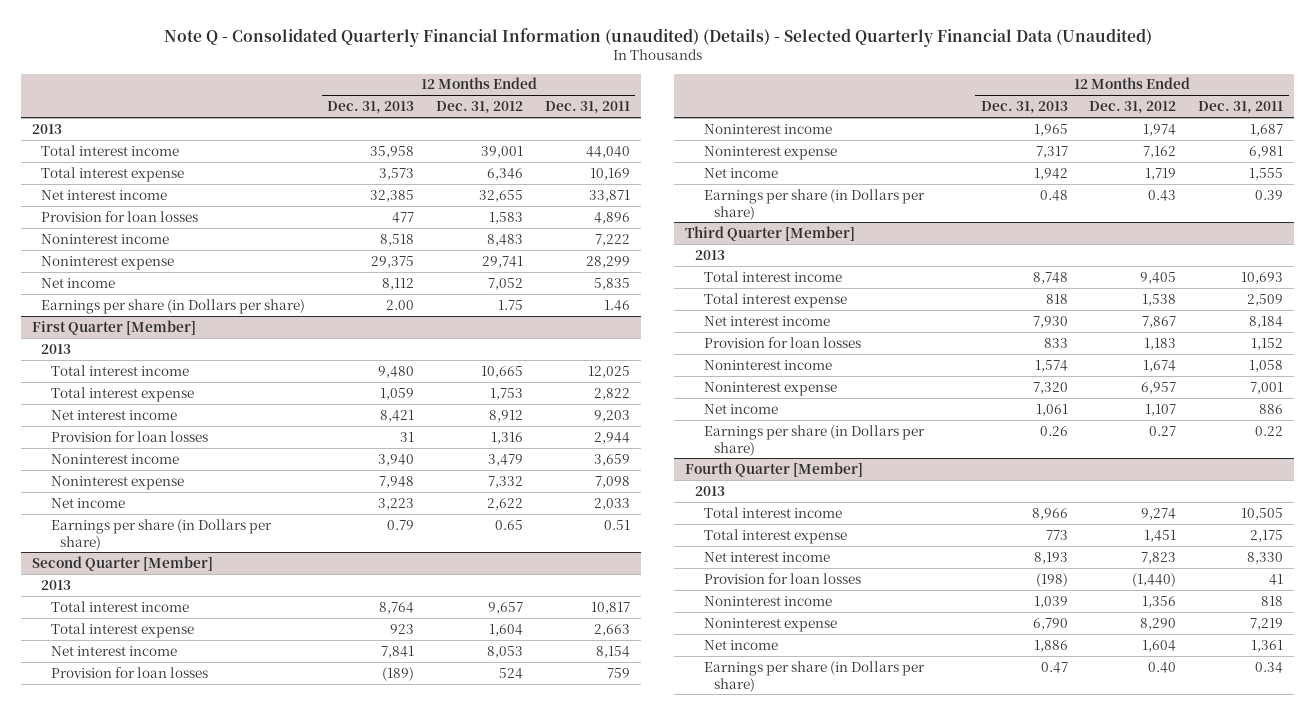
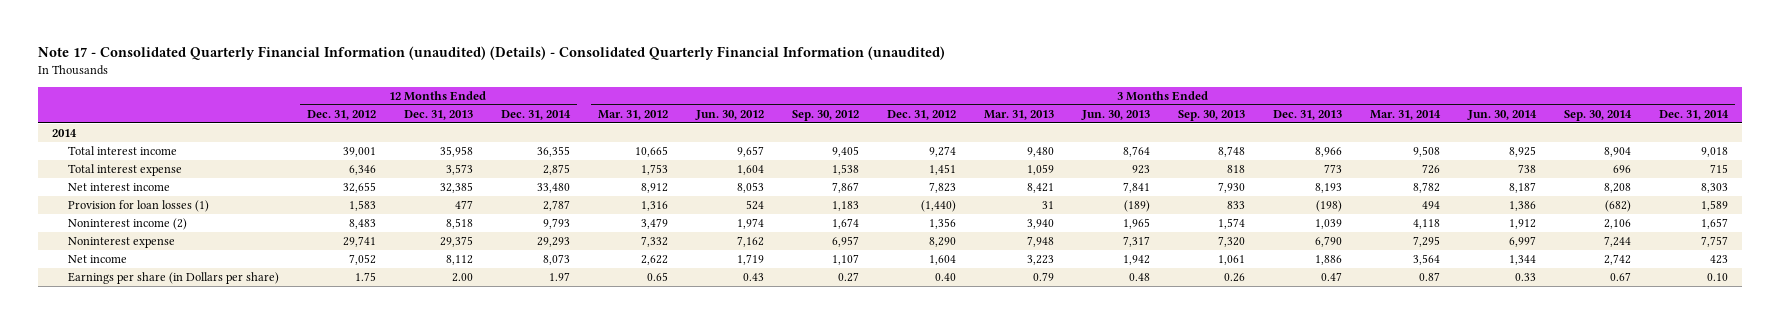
- Note Q - Consolidated Quarterly Financial Information (unaudited) (Details) - Selected Quarterly Financial Data (Unaudited)
+ Note 17 - Consolidated Quarterly Financial Information (unaudited) (Details) - Consolidated Quarterly Financial Information (unaudited)
- | 12 Months Ended Dec. 31, 2013 | 12 Months Ended Dec. 31, 2012 | 12 Months Ended Dec. 31, 2011
+ | 12 Months Ended Dec. 31, 2012 | 12 Months Ended Dec. 31, 2013 | 12 Months Ended Dec. 31, 2014 | 3 Months Ended Mar. 31, 2012 | 3 Months Ended Jun. 30, 2012 | 3 Months Ended Sep. 30, 2012 | 3 Months Ended Dec. 31, 2012 | 3 Months Ended Mar. 31, 2013 | 3 Months Ended Jun. 30, 2013 | 3 Months Ended Sep. 30, 2013 | 3 Months Ended Dec. 31, 2013 | 3 Months Ended Mar. 31, 2014 | 3 Months Ended Jun. 30, 2014 | 3 Months Ended Sep. 30, 2014 | 3 Months Ended Dec. 31, 2014
- 2013
+ 2014
- Provision for loan losses | 477 | 1,583 | 4,896
- Noninterest income | 8,518 | 8,483 | 7,222
+ Provision for loan losses (1) | 1,583 | 477 | 2,787 | 1,316 | 524 | 1,183 | (1,440) | 31 | (189) | 833 | (198) | 494 | 1,386 | (682) | 1,589
+ Noninterest income (2) | 8,483 | 8,518 | 9,793 | 3,479 | 1,974 | 1,674 | 1,356 | 3,940 | 1,965 | 1,574 | 1,039 | 4,118 | 1,912 | 2,106 | 1,657
- First Quarter [Member]
- 2013
- Total interest income | 9,480 | 10,665 | 12,025
- Total interest expense | 1,059 | 1,753 | 2,822
- Net interest income | 8,421 | 8,912 | 9,203
- Provision for loan losses | 31 | 1,316 | 2,944
- Noninterest income | 3,940 | 3,479 | 3,659
- Noninterest expense | 7,948 | 7,332 | 7,098
- Net income | 3,223 | 2,622 | 2,033
- Earnings per share (in Dollars per share) | 0.79 | 0.65 | 0.51
- Second Quarter [Member]
- 2013
- Total interest income | 8,764 | 9,657 | 10,817
- Total interest expense | 923 | 1,604 | 2,663
- Net interest income | 7,841 | 8,053 | 8,154
- Provision for loan losses | (189) | 524 | 759
- Noninterest income | 1,965 | 1,974 | 1,687
- Noninterest expense | 7,317 | 7,162 | 6,981
- Net income | 1,942 | 1,719 | 1,555
- Earnings per share (in Dollars per share) | 0.48 | 0.43 | 0.39
- Third Quarter [Member]
- 2013
- Total interest income | 8,748 | 9,405 | 10,693
- Total interest expense | 818 | 1,538 | 2,509
- Net interest income | 7,930 | 7,867 | 8,184
- Provision for loan losses | 833 | 1,183 | 1,152
- Noninterest income | 1,574 | 1,674 | 1,058
- Noninterest expense | 7,320 | 6,957 | 7,001
- Net income | 1,061 | 1,107 | 886
- Earnings per share (in Dollars per share) | 0.26 | 0.27 | 0.22
- Fourth Quarter [Member]
- 2013
- Total interest income | 8,966 | 9,274 | 10,505
- Total interest expense | 773 | 1,451 | 2,175
- Net interest income | 8,193 | 7,823 | 8,330
- Provision for loan losses | (198) | (1,440) | 41
- Noninterest income | 1,039 | 1,356 | 818
- Noninterest expense | 6,790 | 8,290 | 7,219
- Net income | 1,886 | 1,604 | 1,361
- Earnings per share (in Dollars per share) | 0.47 | 0.40 | 0.34

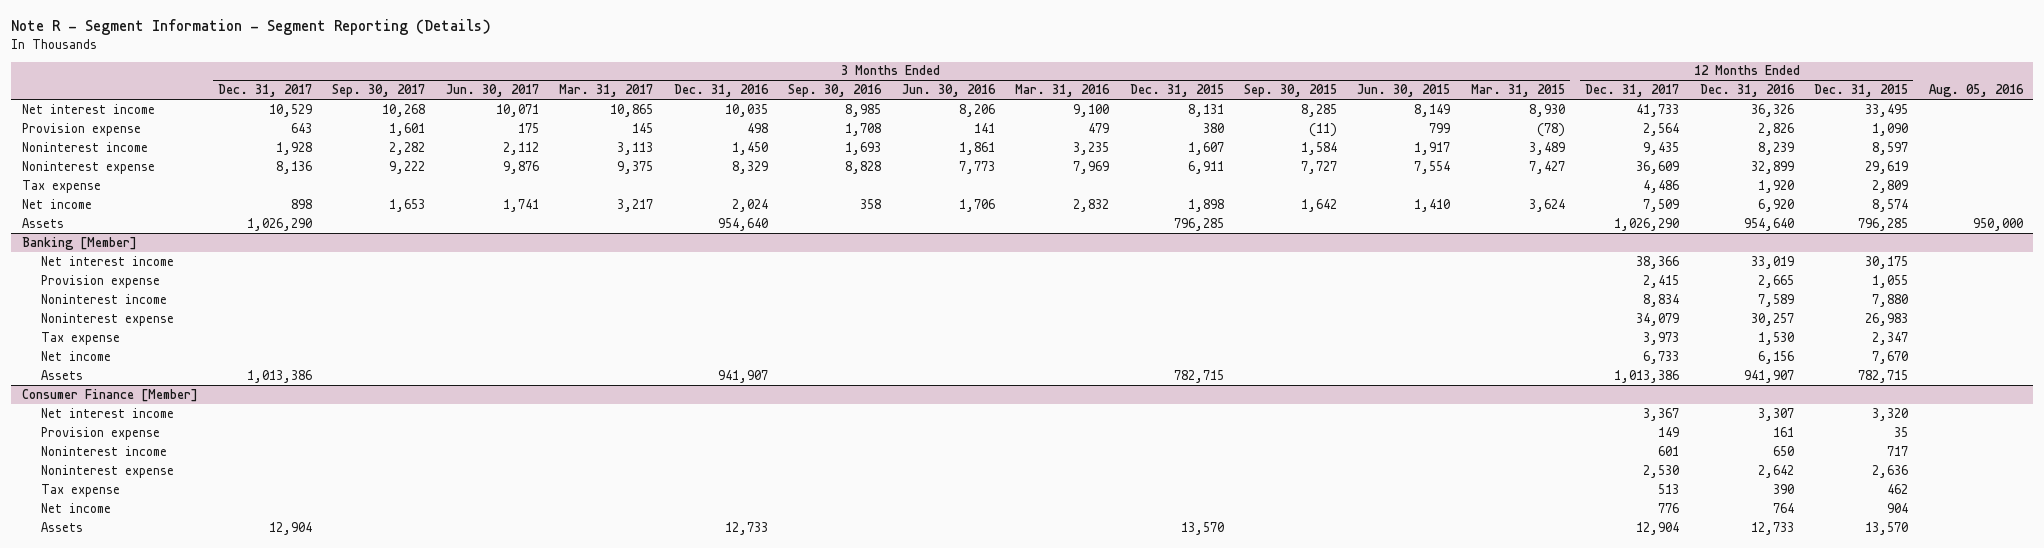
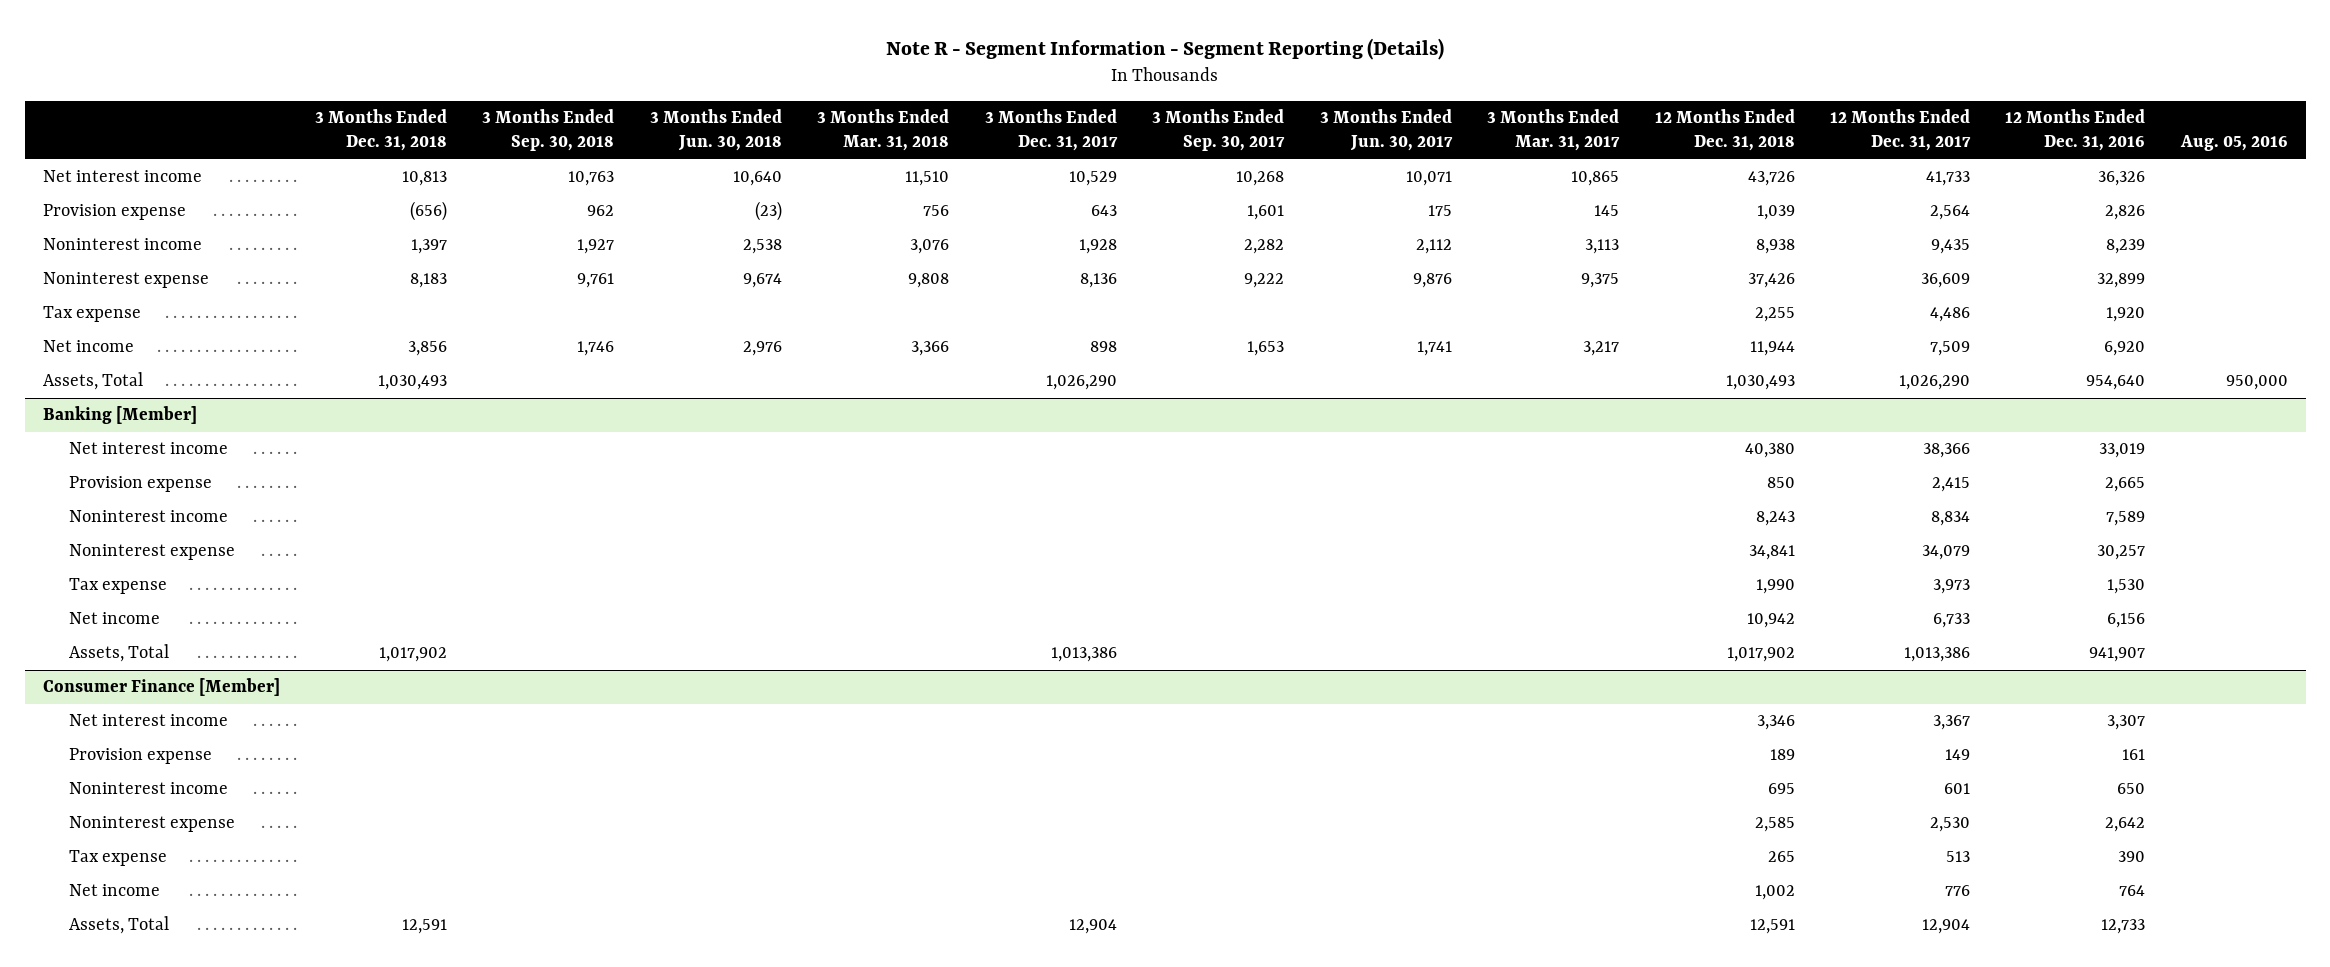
- | 3 Months Ended Dec. 31, 2017 | 3 Months Ended Sep. 30, 2017 | 3 Months Ended Jun. 30, 2017 | 3 Months Ended Mar. 31, 2017 | 3 Months Ended Dec. 31, 2016 | 3 Months Ended Sep. 30, 2016 | 3 Months Ended Jun. 30, 2016 | 3 Months Ended Mar. 31, 2016 | 3 Months Ended Dec. 31, 2015 | 3 Months Ended Sep. 30, 2015 | 3 Months Ended Jun. 30, 2015 | 3 Months Ended Mar. 31, 2015 | 12 Months Ended Dec. 31, 2017 | 12 Months Ended Dec. 31, 2016 | 12 Months Ended Dec. 31, 2015 | Aug. 05, 2016
+ | 3 Months Ended Dec. 31, 2018 | 3 Months Ended Sep. 30, 2018 | 3 Months Ended Jun. 30, 2018 | 3 Months Ended Mar. 31, 2018 | 3 Months Ended Dec. 31, 2017 | 3 Months Ended Sep. 30, 2017 | 3 Months Ended Jun. 30, 2017 | 3 Months Ended Mar. 31, 2017 | 12 Months Ended Dec. 31, 2018 | 12 Months Ended Dec. 31, 2017 | 12 Months Ended Dec. 31, 2016 | Aug. 05, 2016
- Assets | 1,026,290 | | | | 954,640 | | | | 796,285 | | | | 1,026,290 | 954,640 | 796,285 | 950,000
+ Assets, Total | 1,030,493 | | | | 1,026,290 | | | | 1,030,493 | 1,026,290 | 954,640 | 950,000
@ Banking [Member]
- Assets | 1,013,386 | | | | 941,907 | | | | 782,715 | | | | 1,013,386 | 941,907 | 782,715 |
+ Assets, Total | 1,017,902 | | | | 1,013,386 | | | | 1,017,902 | 1,013,386 | 941,907 |
@ Consumer Finance [Member]
- Assets | 12,904 | | | | 12,733 | | | | 13,570 | | | | 12,904 | 12,733 | 13,570 |
+ Assets, Total | 12,591 | | | | 12,904 | | | | 12,591 | 12,904 | 12,733 |

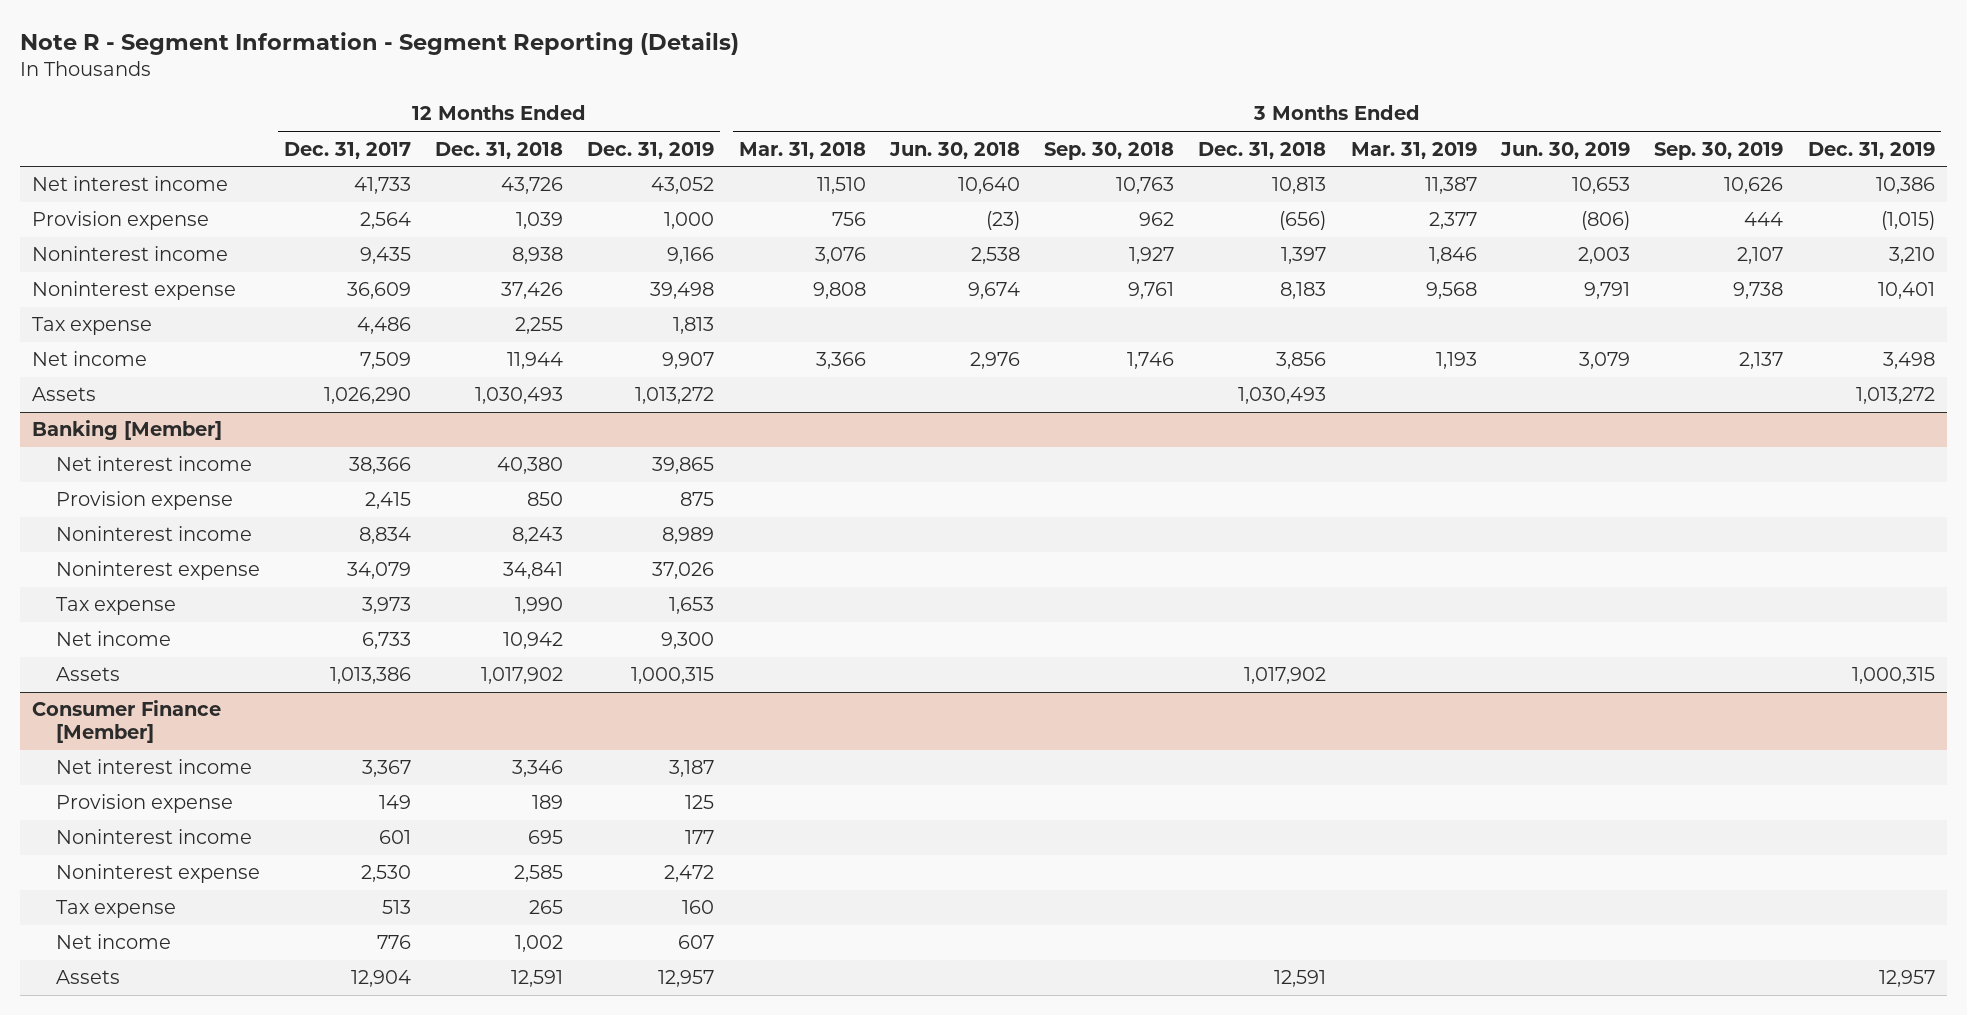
- | 3 Months Ended Dec. 31, 2018 | 3 Months Ended Sep. 30, 2018 | 3 Months Ended Jun. 30, 2018 | 3 Months Ended Mar. 31, 2018 | 3 Months Ended Dec. 31, 2017 | 3 Months Ended Sep. 30, 2017 | 3 Months Ended Jun. 30, 2017 | 3 Months Ended Mar. 31, 2017 | 12 Months Ended Dec. 31, 2018 | 12 Months Ended Dec. 31, 2017 | 12 Months Ended Dec. 31, 2016 | Aug. 05, 2016
+ | 12 Months Ended Dec. 31, 2017 | 12 Months Ended Dec. 31, 2018 | 12 Months Ended Dec. 31, 2019 | 3 Months Ended Mar. 31, 2018 | 3 Months Ended Jun. 30, 2018 | 3 Months Ended Sep. 30, 2018 | 3 Months Ended Dec. 31, 2018 | 3 Months Ended Mar. 31, 2019 | 3 Months Ended Jun. 30, 2019 | 3 Months Ended Sep. 30, 2019 | 3 Months Ended Dec. 31, 2019
- Assets, Total | 1,030,493 | | | | 1,026,290 | | | | 1,030,493 | 1,026,290 | 954,640 | 950,000
+ Assets | 1,026,290 | 1,030,493 | 1,013,272 | | | | 1,030,493 | | | | 1,013,272
@ Banking [Member]
- Assets, Total | 1,017,902 | | | | 1,013,386 | | | | 1,017,902 | 1,013,386 | 941,907 |
+ Assets | 1,013,386 | 1,017,902 | 1,000,315 | | | | 1,017,902 | | | | 1,000,315
@ Consumer Finance [Member]
- Assets, Total | 12,591 | | | | 12,904 | | | | 12,591 | 12,904 | 12,733 |
+ Assets | 12,904 | 12,591 | 12,957 | | | | 12,591 | | | | 12,957

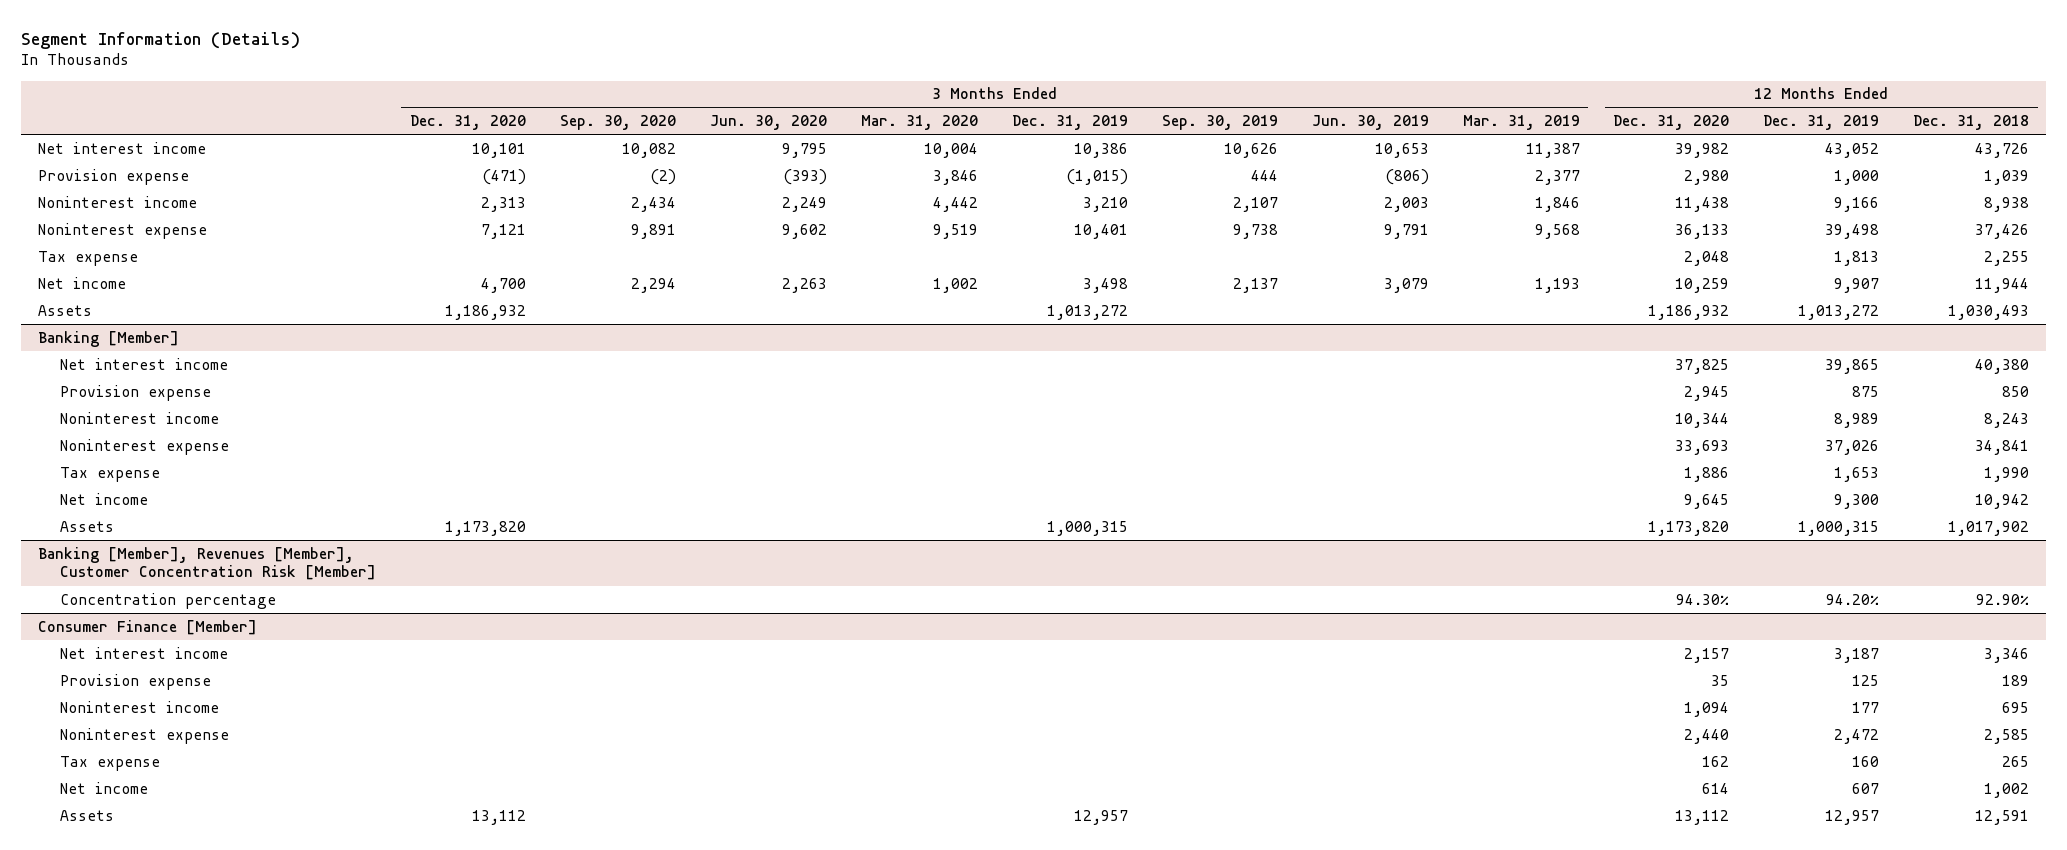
- Note R - Segment Information - Segment Reporting (Details)
+ Segment Information (Details)
- | 12 Months Ended Dec. 31, 2017 | 12 Months Ended Dec. 31, 2018 | 12 Months Ended Dec. 31, 2019 | 3 Months Ended Mar. 31, 2018 | 3 Months Ended Jun. 30, 2018 | 3 Months Ended Sep. 30, 2018 | 3 Months Ended Dec. 31, 2018 | 3 Months Ended Mar. 31, 2019 | 3 Months Ended Jun. 30, 2019 | 3 Months Ended Sep. 30, 2019 | 3 Months Ended Dec. 31, 2019
+ | 3 Months Ended Dec. 31, 2020 | 3 Months Ended Sep. 30, 2020 | 3 Months Ended Jun. 30, 2020 | 3 Months Ended Mar. 31, 2020 | 3 Months Ended Dec. 31, 2019 | 3 Months Ended Sep. 30, 2019 | 3 Months Ended Jun. 30, 2019 | 3 Months Ended Mar. 31, 2019 | 12 Months Ended Dec. 31, 2020 | 12 Months Ended Dec. 31, 2019 | 12 Months Ended Dec. 31, 2018
+ Banking [Member], Revenues [Member], Customer Concentration Risk [Member]
+ Concentration percentage | | | | | | | | | 94.30% | 94.20% | 92.90%

